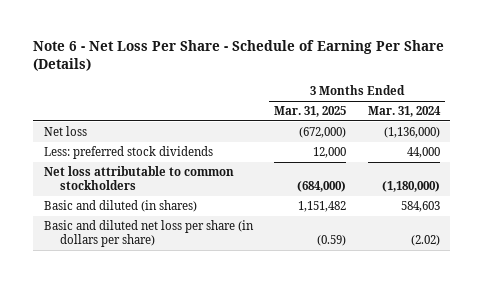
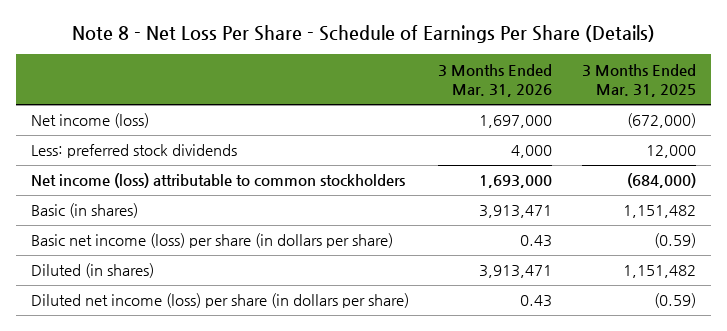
- Note 6 - Net Loss Per Share - Schedule of Earning Per Share (Details)
+ Note 8 - Net Loss Per Share - Schedule of Earnings Per Share (Details)
- | 3 Months Ended Mar. 31, 2025 | 3 Months Ended Mar. 31, 2024
+ | 3 Months Ended Mar. 31, 2026 | 3 Months Ended Mar. 31, 2025
- Net loss | (672,000) | (1,136,000)
+ Net income (loss) | 1,697,000 | (672,000)
- Net loss attributable to common stockholders | (684,000) | (1,180,000)
- Basic and diluted (in shares) | 1,151,482 | 584,603
- Basic and diluted net loss per share (in dollars per share) | (0.59) | (2.02)
+ Net income (loss) attributable to common stockholders | 1,693,000 | (684,000)
+ Basic (in shares) | 3,913,471 | 1,151,482
+ Basic net income (loss) per share (in dollars per share) | 0.43 | (0.59)
+ Diluted (in shares) | 3,913,471 | 1,151,482
+ Diluted net income (loss) per share (in dollars per share) | 0.43 | (0.59)

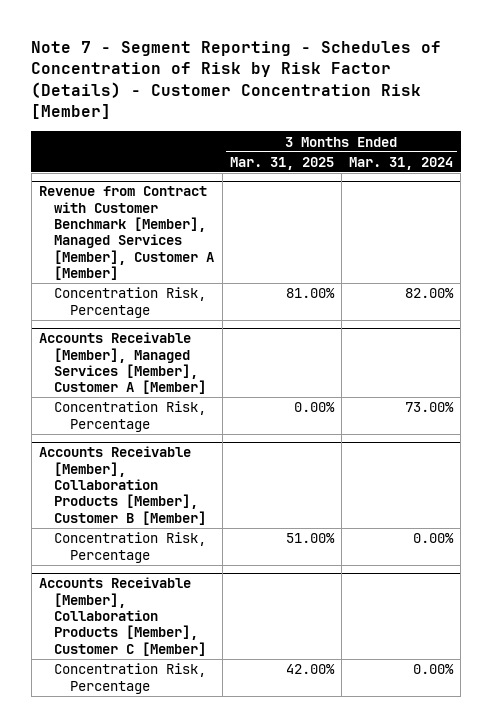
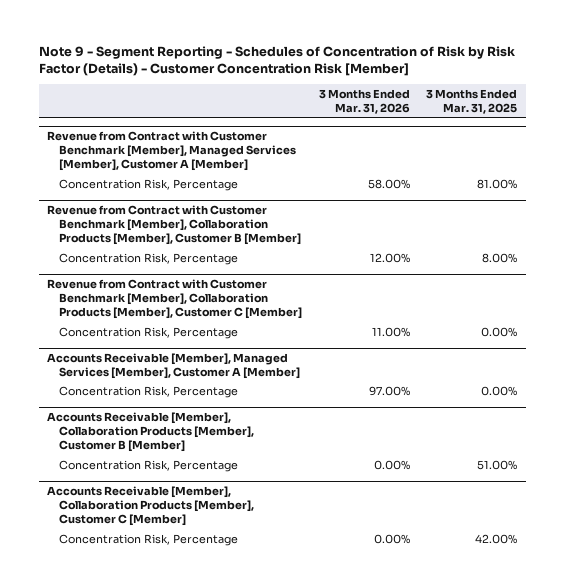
- Note 7 - Segment Reporting - Schedules of Concentration of Risk by Risk Factor (Details) - Customer Concentration Risk [Member]
+ Note 9 - Segment Reporting - Schedules of Concentration of Risk by Risk Factor (Details) - Customer Concentration Risk [Member]
- | 3 Months Ended Mar. 31, 2025 | 3 Months Ended Mar. 31, 2024
+ | 3 Months Ended Mar. 31, 2026 | 3 Months Ended Mar. 31, 2025
+ Revenue from Contract with Customer Benchmark [Member], Collaboration Products [Member], Customer B [Member]
+ Concentration Risk, Percentage | 12.00% | 8.00%
+ Revenue from Contract with Customer Benchmark [Member], Collaboration Products [Member], Customer C [Member]
+ Concentration Risk, Percentage | 11.00% | 0.00%

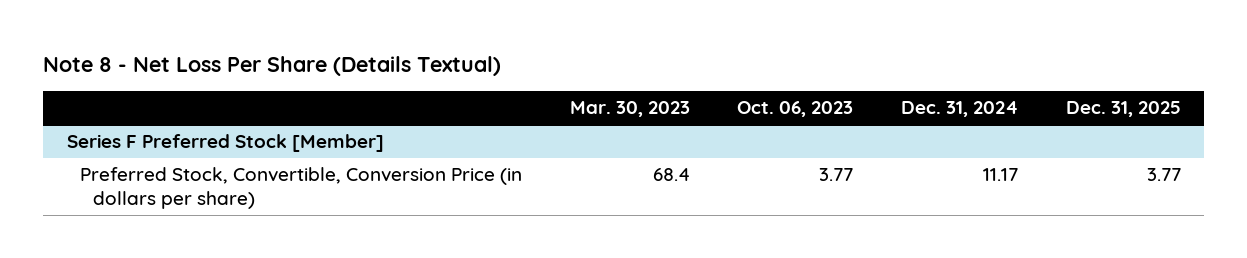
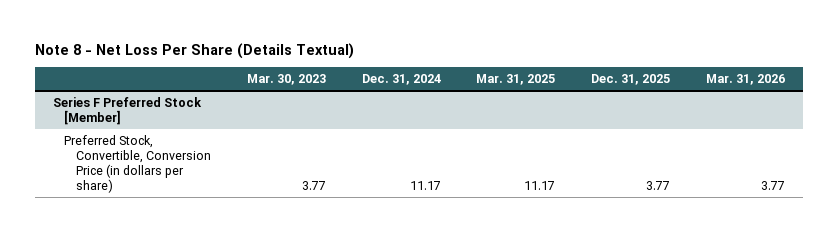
- | Mar. 30, 2023 | Oct. 06, 2023 | Dec. 31, 2024 | Dec. 31, 2025
+ | Mar. 30, 2023 | Dec. 31, 2024 | Mar. 31, 2025 | Dec. 31, 2025 | Mar. 31, 2026
@ Series F Preferred Stock [Member]
- Preferred Stock, Convertible, Conversion Price (in dollars per share) | 68.4 | 3.77 | 11.17 | 3.77
+ Preferred Stock, Convertible, Conversion Price (in dollars per share) | 3.77 | 11.17 | 11.17 | 3.77 | 3.77

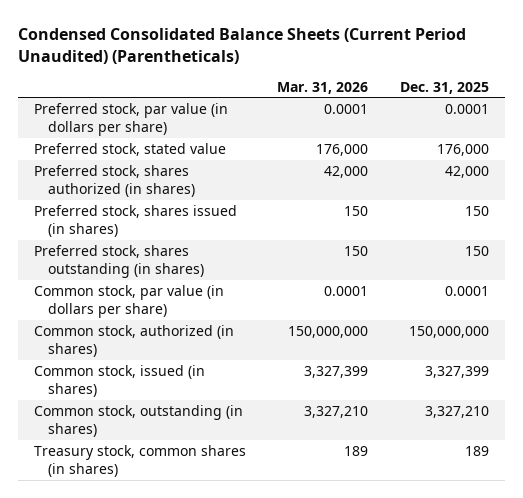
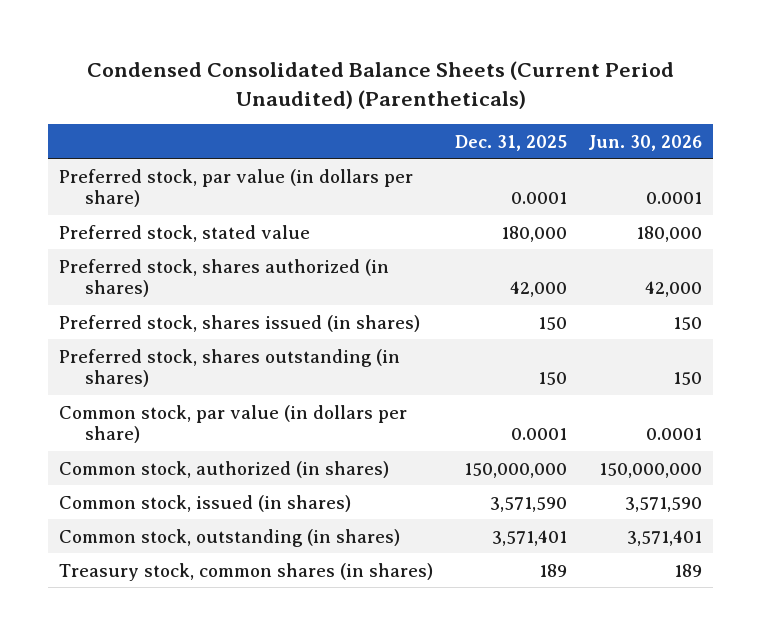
- | Mar. 31, 2026 | Dec. 31, 2025
+ | Dec. 31, 2025 | Jun. 30, 2026
- Preferred stock, stated value | 176,000 | 176,000
+ Preferred stock, stated value | 180,000 | 180,000
- Common stock, issued (in shares) | 3,327,399 | 3,327,399
- Common stock, outstanding (in shares) | 3,327,210 | 3,327,210
+ Common stock, issued (in shares) | 3,571,590 | 3,571,590
+ Common stock, outstanding (in shares) | 3,571,401 | 3,571,401

